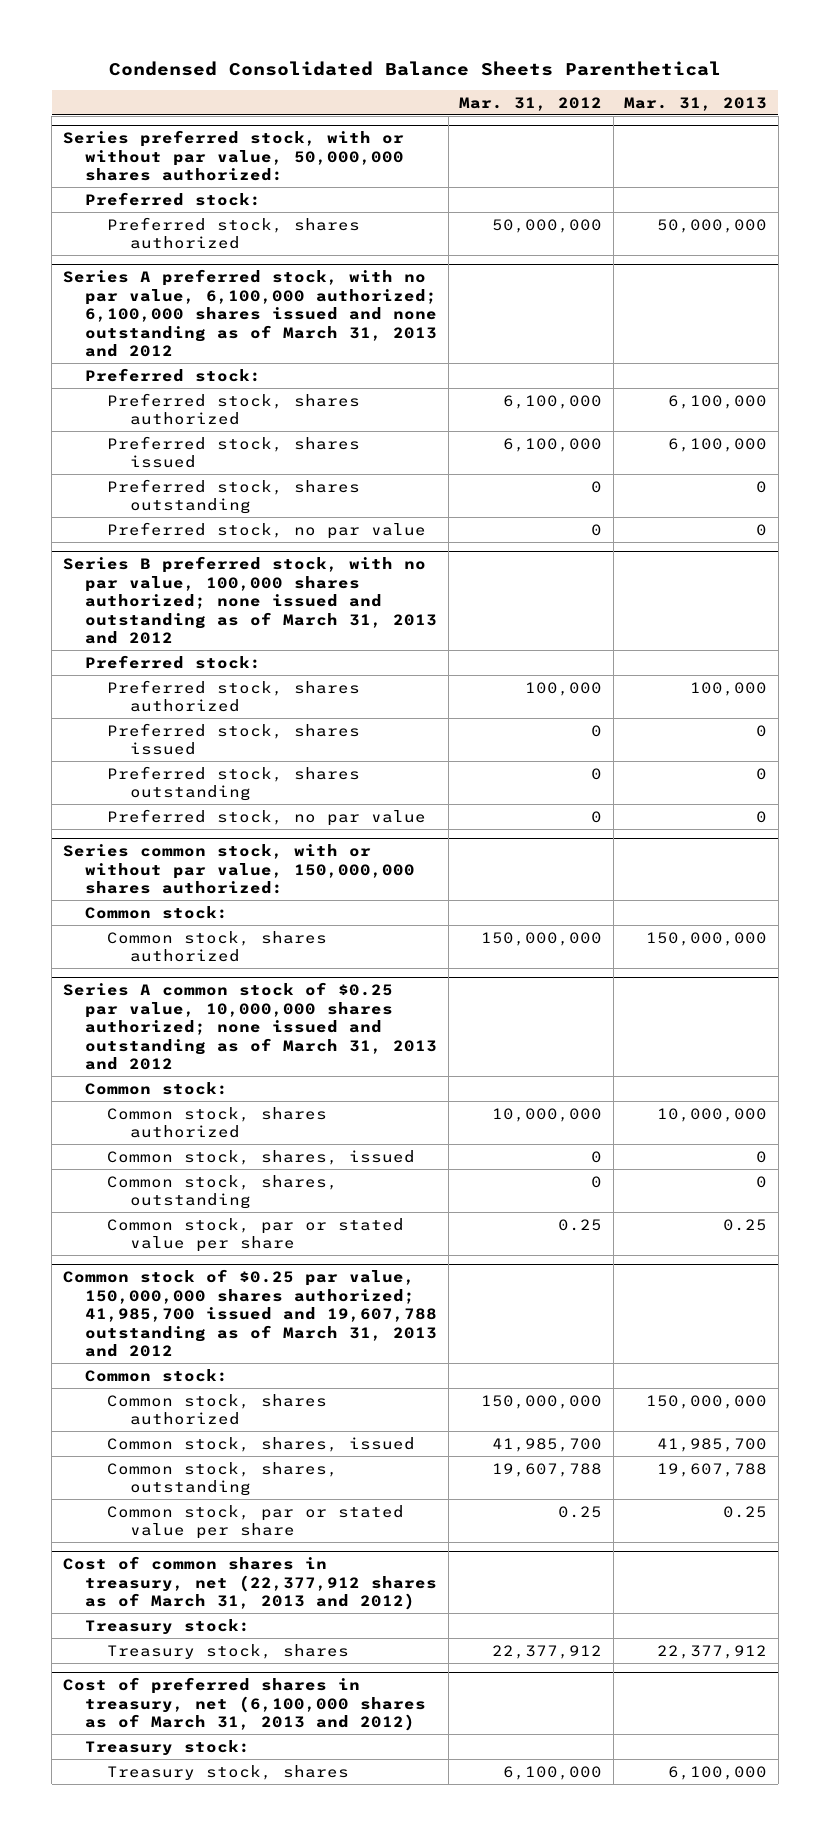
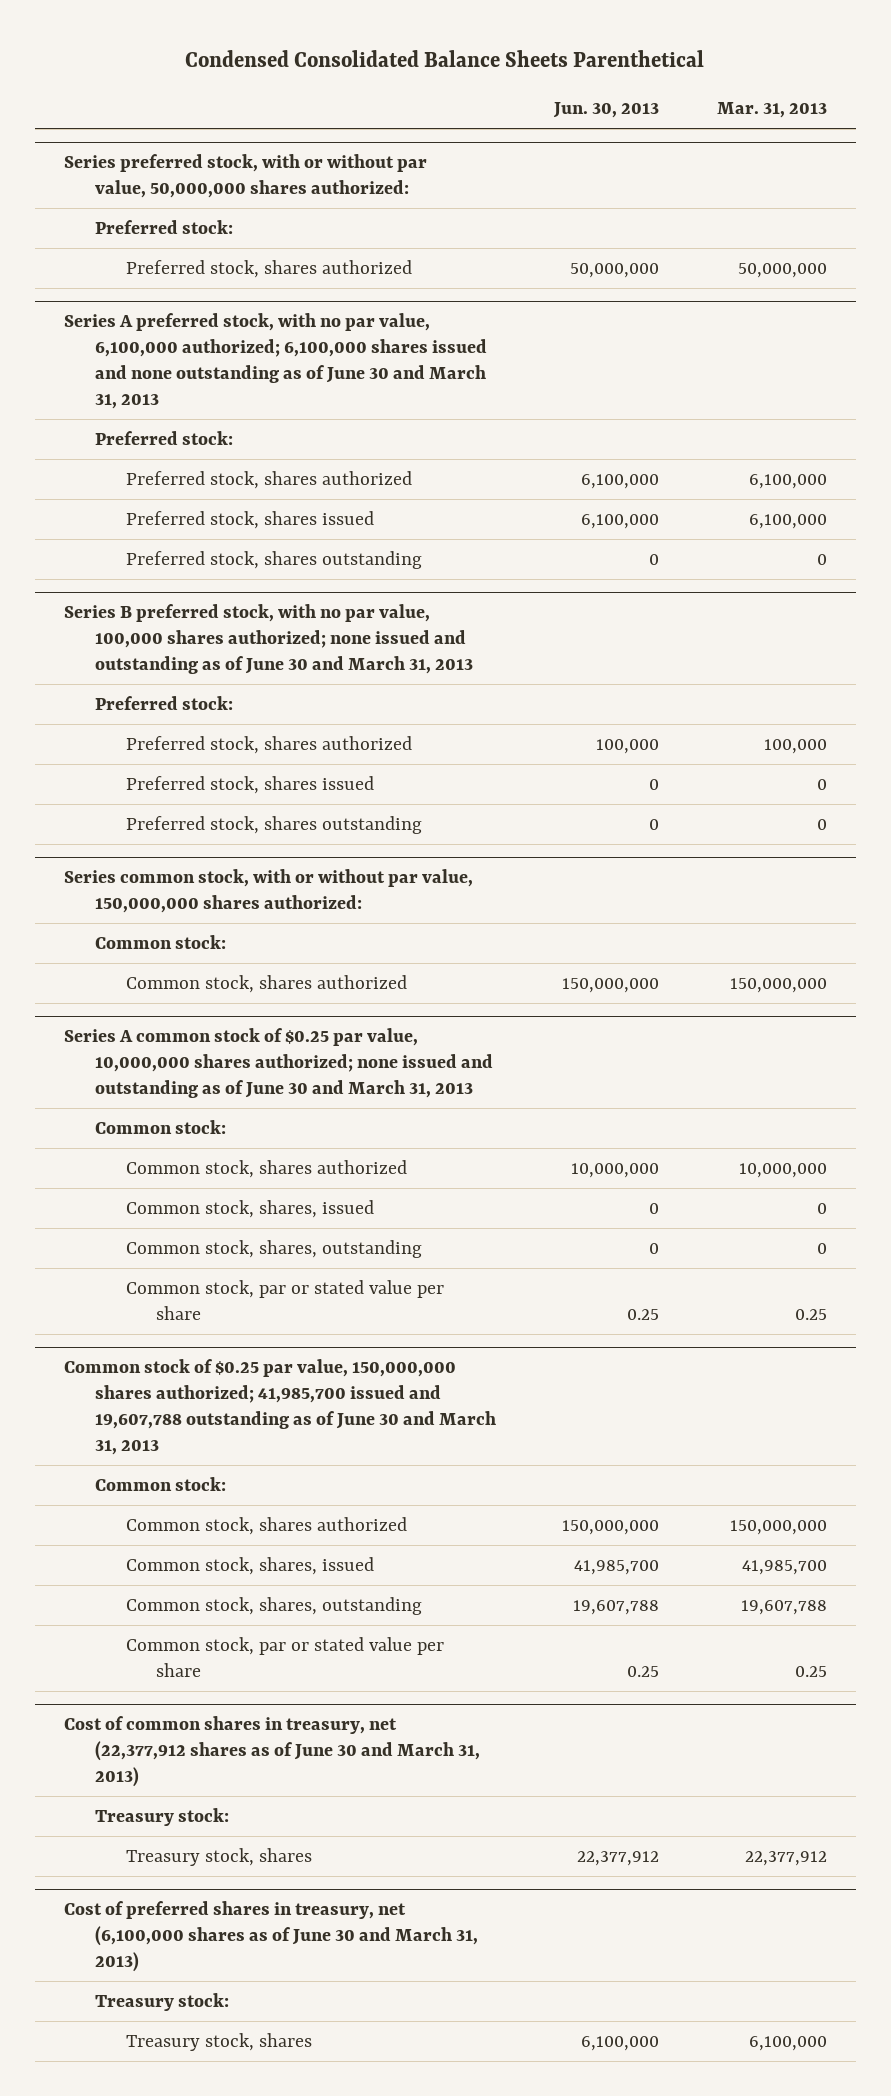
- | Mar. 31, 2012 | Mar. 31, 2013
+ | Jun. 30, 2013 | Mar. 31, 2013
- Series A preferred stock, with no par value, 6,100,000 authorized; 6,100,000 shares issued and none outstanding as of March 31, 2013 and 2012
+ Series A preferred stock, with no par value, 6,100,000 authorized; 6,100,000 shares issued and none outstanding as of June 30 and March 31, 2013
- Preferred stock, no par value | 0 | 0
- Series B preferred stock, with no par value, 100,000 shares authorized; none issued and outstanding as of March 31, 2013 and 2012
+ Series B preferred stock, with no par value, 100,000 shares authorized; none issued and outstanding as of June 30 and March 31, 2013
- Preferred stock, no par value | 0 | 0
- Series A common stock of $0.25 par value, 10,000,000 shares authorized; none issued and outstanding as of March 31, 2013 and 2012
+ Series A common stock of $0.25 par value, 10,000,000 shares authorized; none issued and outstanding as of June 30 and March 31, 2013
- Common stock of $0.25 par value, 150,000,000 shares authorized; 41,985,700 issued and 19,607,788 outstanding as of March 31, 2013 and 2012
+ Common stock of $0.25 par value, 150,000,000 shares authorized; 41,985,700 issued and 19,607,788 outstanding as of June 30 and March 31, 2013
- Cost of common shares in treasury, net (22,377,912 shares as of March 31, 2013 and 2012)
+ Cost of common shares in treasury, net (22,377,912 shares as of June 30 and March 31, 2013)
- Cost of preferred shares in treasury, net (6,100,000 shares as of March 31, 2013 and 2012)
+ Cost of preferred shares in treasury, net (6,100,000 shares as of June 30 and March 31, 2013)

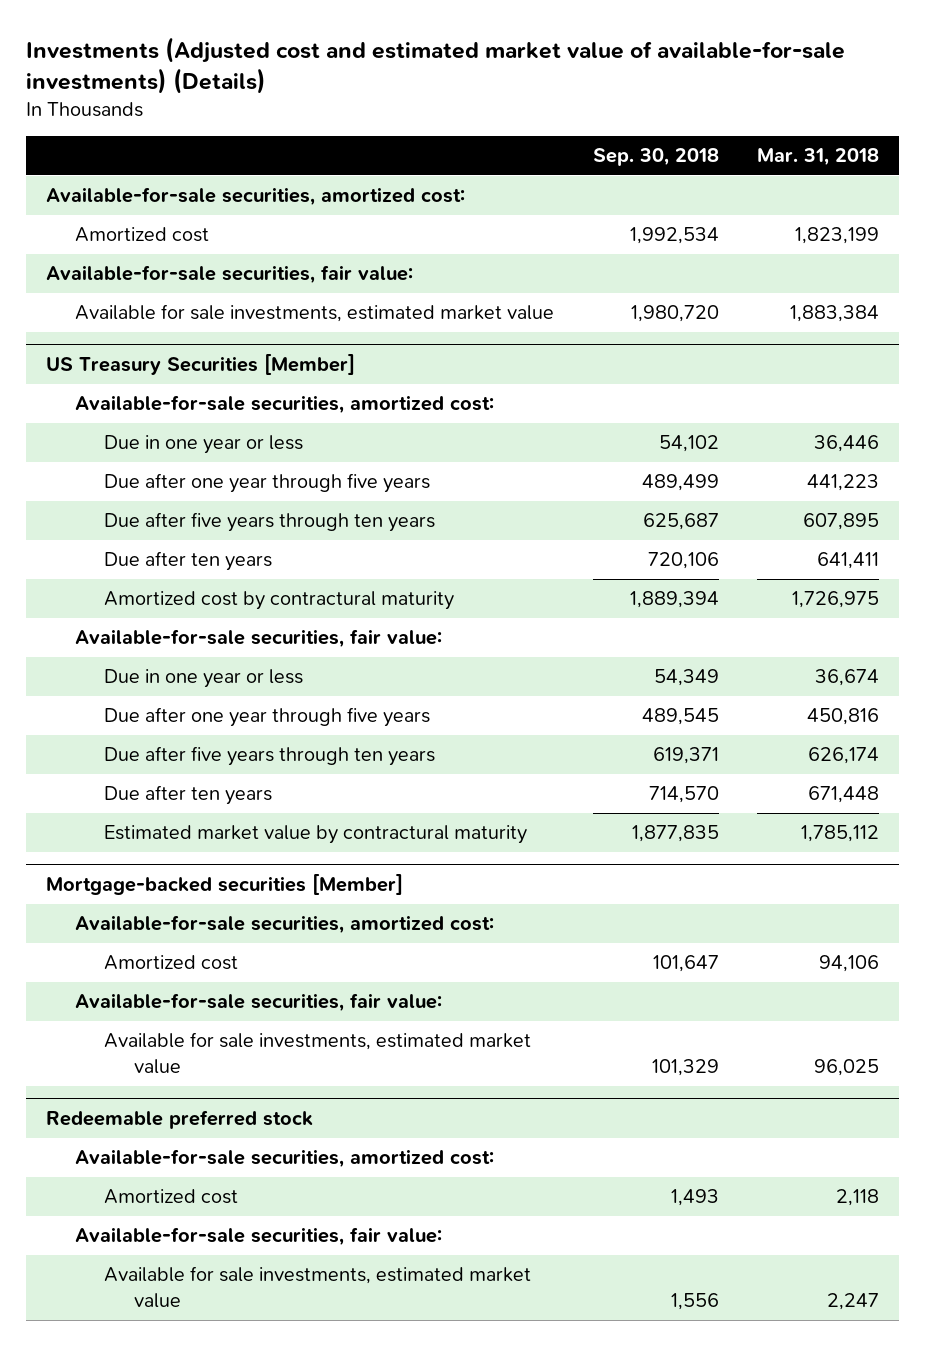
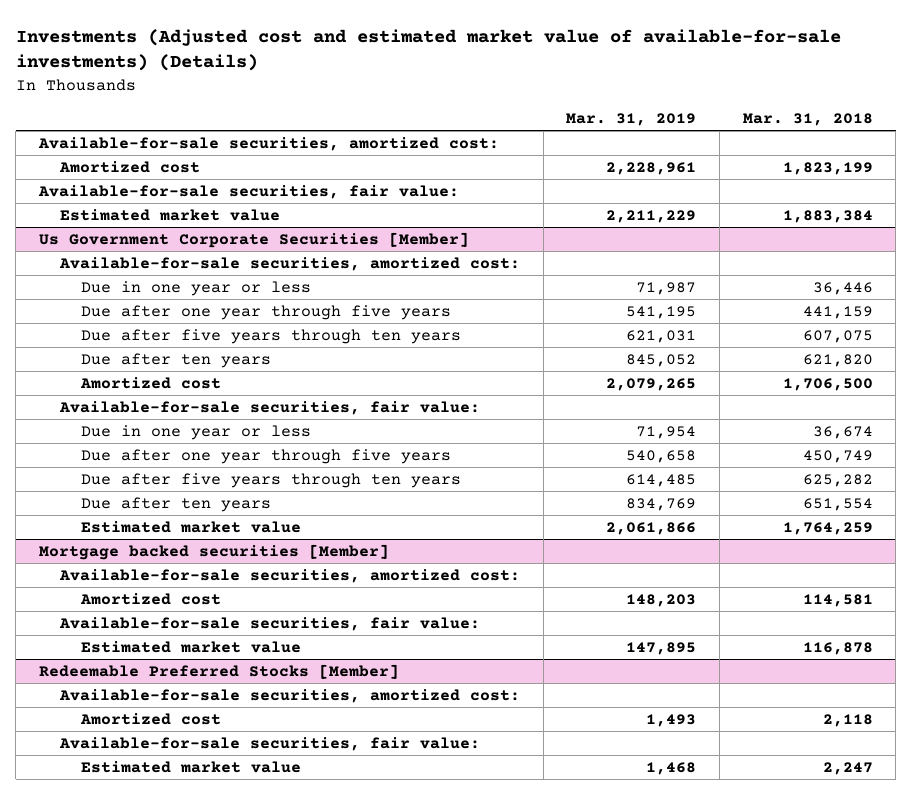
- | Sep. 30, 2018 | Mar. 31, 2018
+ | Mar. 31, 2019 | Mar. 31, 2018
- Available for sale investments, estimated market value | 1,980,720 | 1,883,384
- US Treasury Securities [Member]
+ Estimated market value | 2,211,229 | 1,883,384
+ Us Government Corporate Securities [Member]
- Due after one year through five years | 489,499 | 441,223
- Due after five years through ten years | 625,687 | 607,895
- Due after ten years | 720,106 | 641,411
- Amortized cost by contractural maturity | 1,889,394 | 1,726,975
+ Due after one year through five years | 541,195 | 441,159
+ Due after five years through ten years | 621,031 | 607,075
+ Due after ten years | 845,052 | 621,820
+ Amortized cost | 2,079,265 | 1,706,500
- Due after one year through five years | 489,545 | 450,816
- Due after five years through ten years | 619,371 | 626,174
- Due after ten years | 714,570 | 671,448
- Estimated market value by contractural maturity | 1,877,835 | 1,785,112
- Mortgage-backed securities [Member]
+ Due after one year through five years | 540,658 | 450,749
+ Due after five years through ten years | 614,485 | 625,282
+ Due after ten years | 834,769 | 651,554
+ Estimated market value | 2,061,866 | 1,764,259
+ Mortgage backed securities [Member]
- Amortized cost | 101,647 | 94,106
+ Amortized cost | 148,203 | 114,581
- Available for sale investments, estimated market value | 101,329 | 96,025
- Redeemable preferred stock
+ Estimated market value | 147,895 | 116,878
+ Redeemable Preferred Stocks [Member]
- Available for sale investments, estimated market value | 1,556 | 2,247
+ Estimated market value | 1,468 | 2,247

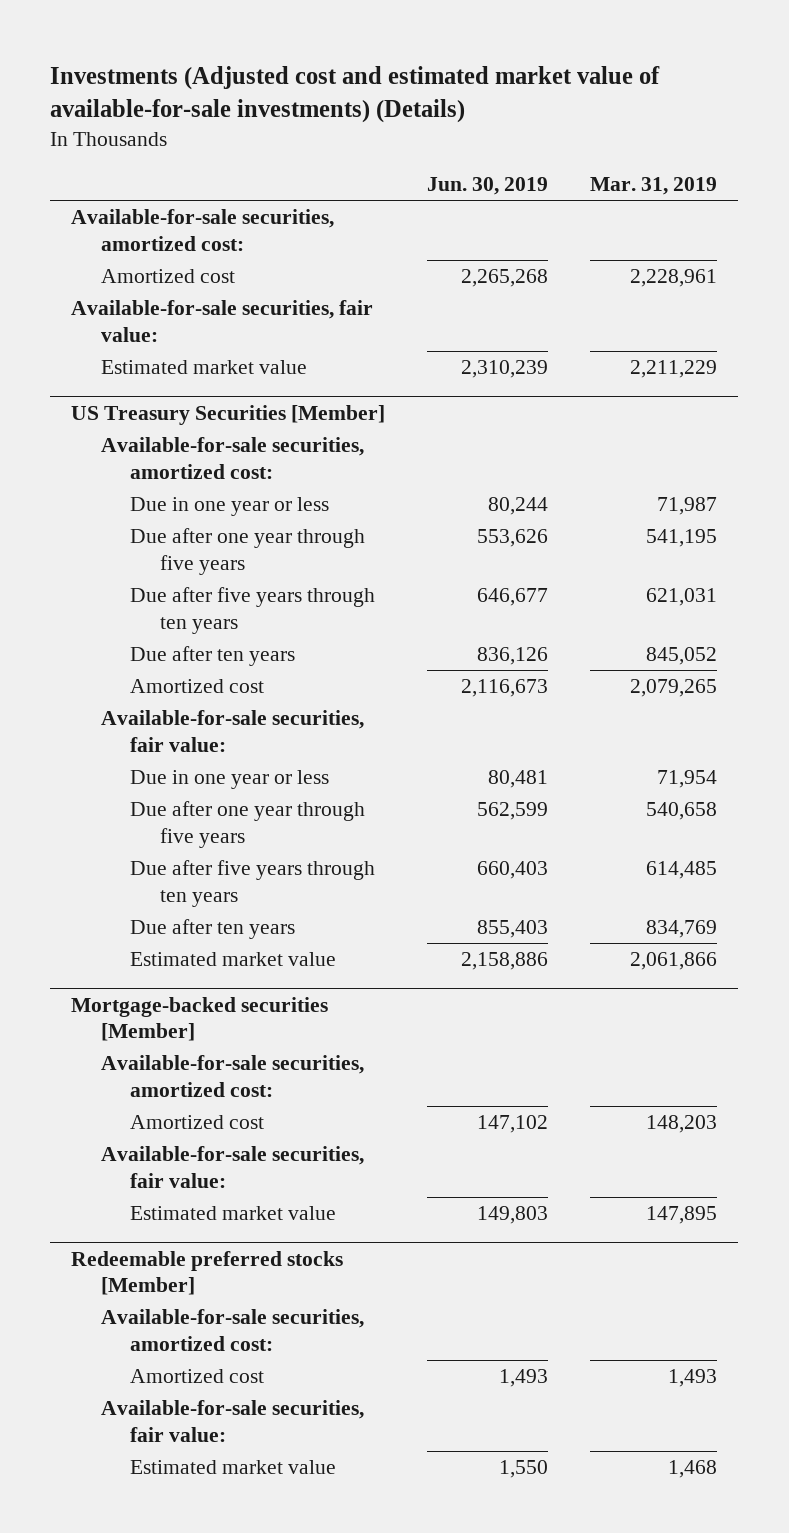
- | Mar. 31, 2019 | Mar. 31, 2018
+ | Jun. 30, 2019 | Mar. 31, 2019
- Us Government Corporate Securities [Member]
+ US Treasury Securities [Member]
- Mortgage backed securities [Member]
+ Mortgage-backed securities [Member]
- Redeemable Preferred Stocks [Member]
+ Redeemable preferred stocks [Member]

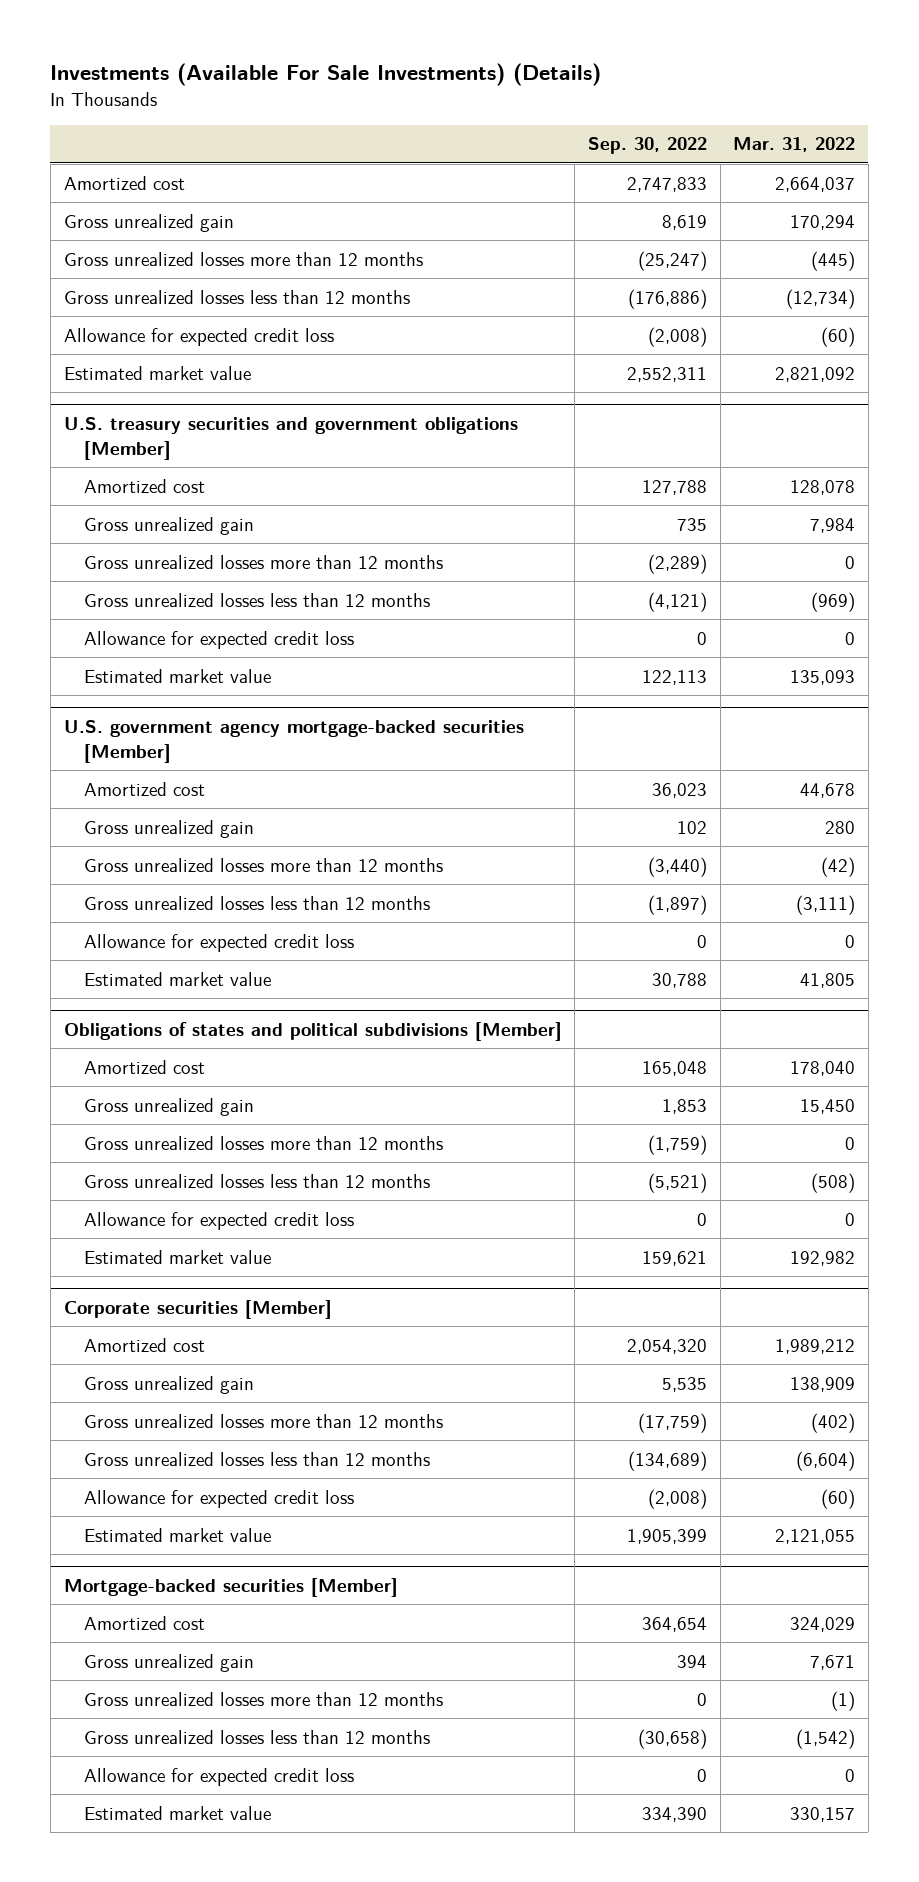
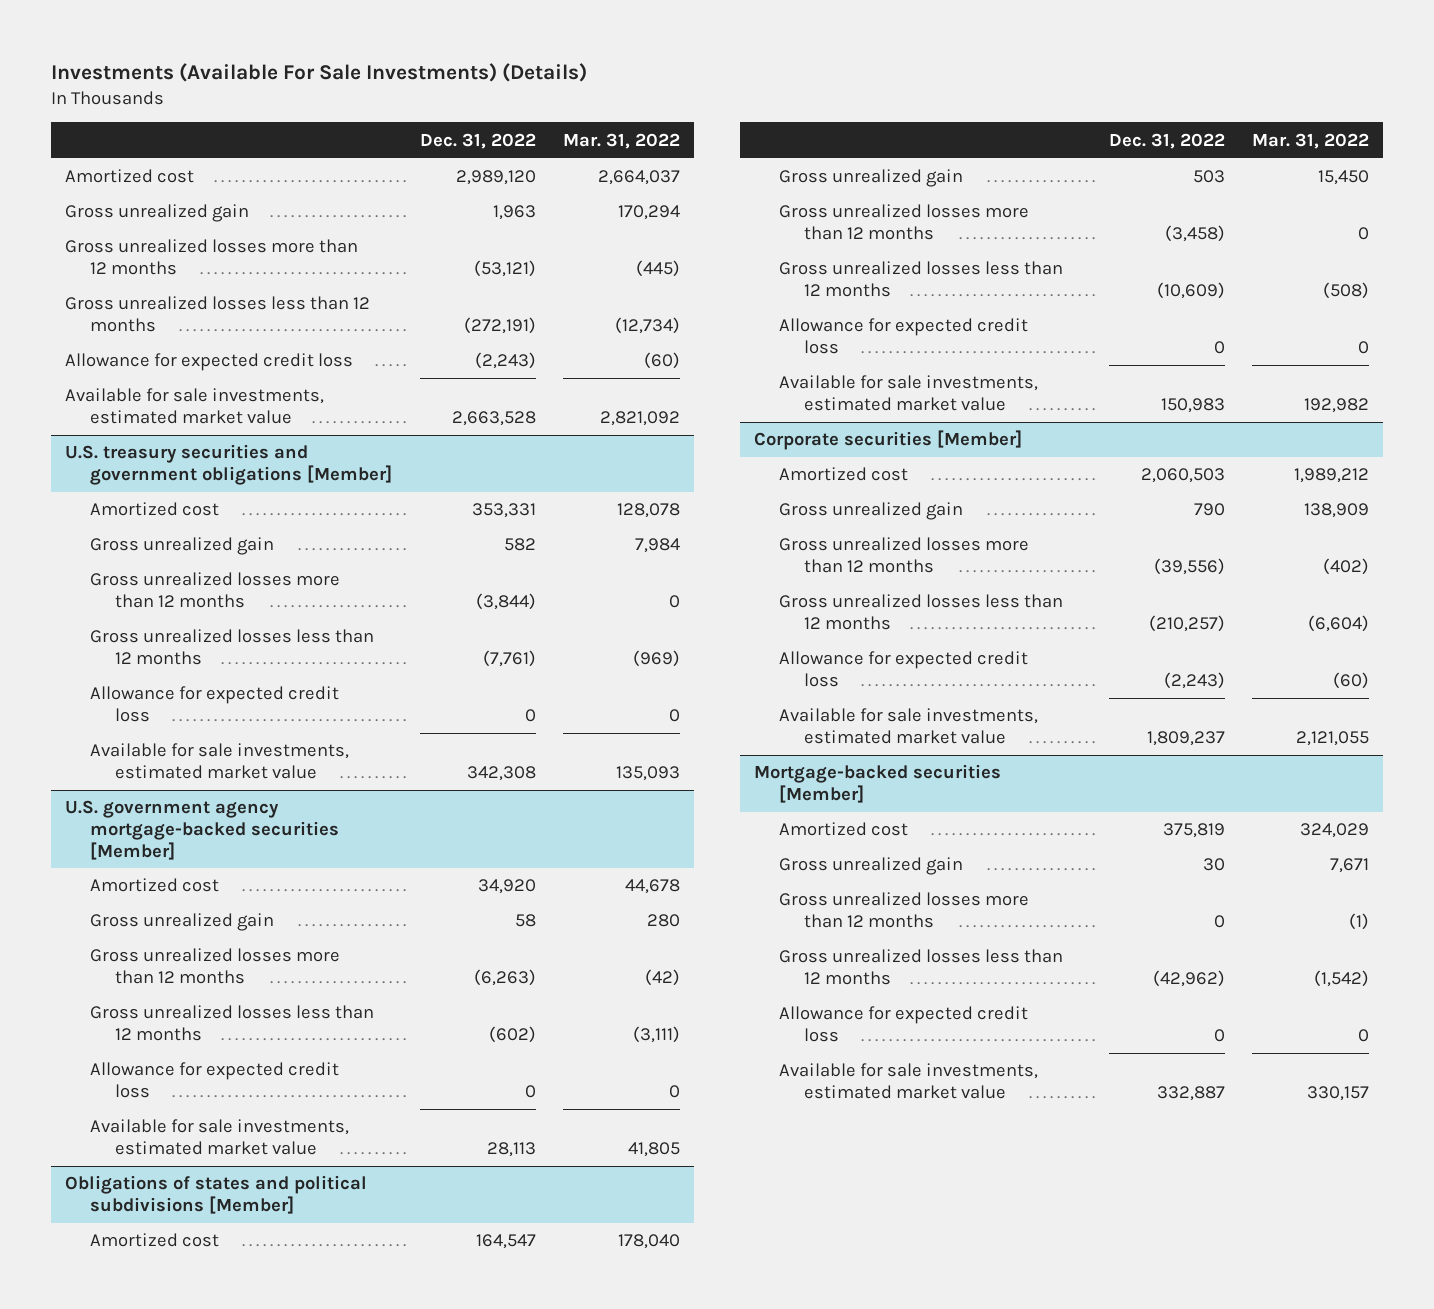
- | Sep. 30, 2022 | Mar. 31, 2022
+ | Dec. 31, 2022 | Mar. 31, 2022
- Estimated market value | 2,552,311 | 2,821,092
+ Available for sale investments, estimated market value | 2,663,528 | 2,821,092
@ U.S. treasury securities and government obligations [Member]
- Estimated market value | 122,113 | 135,093
+ Available for sale investments, estimated market value | 342,308 | 135,093
@ U.S. government agency mortgage-backed securities [Member]
- Estimated market value | 30,788 | 41,805
+ Available for sale investments, estimated market value | 28,113 | 41,805
@ Obligations of states and political subdivisions [Member]
- Estimated market value | 159,621 | 192,982
+ Available for sale investments, estimated market value | 150,983 | 192,982
@ Corporate securities [Member]
- Estimated market value | 1,905,399 | 2,121,055
+ Available for sale investments, estimated market value | 1,809,237 | 2,121,055
@ Mortgage-backed securities [Member]
- Estimated market value | 334,390 | 330,157
+ Available for sale investments, estimated market value | 332,887 | 330,157

